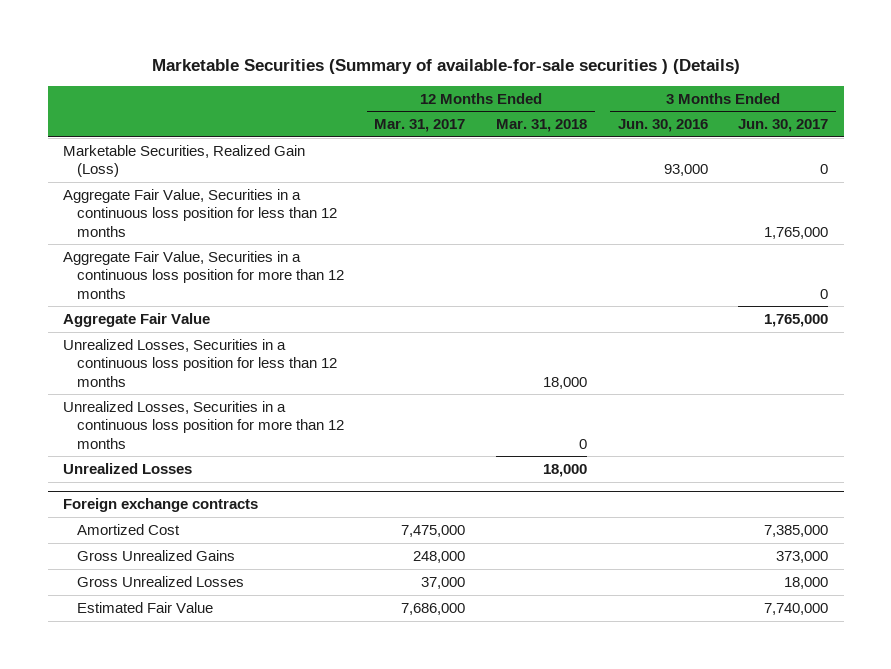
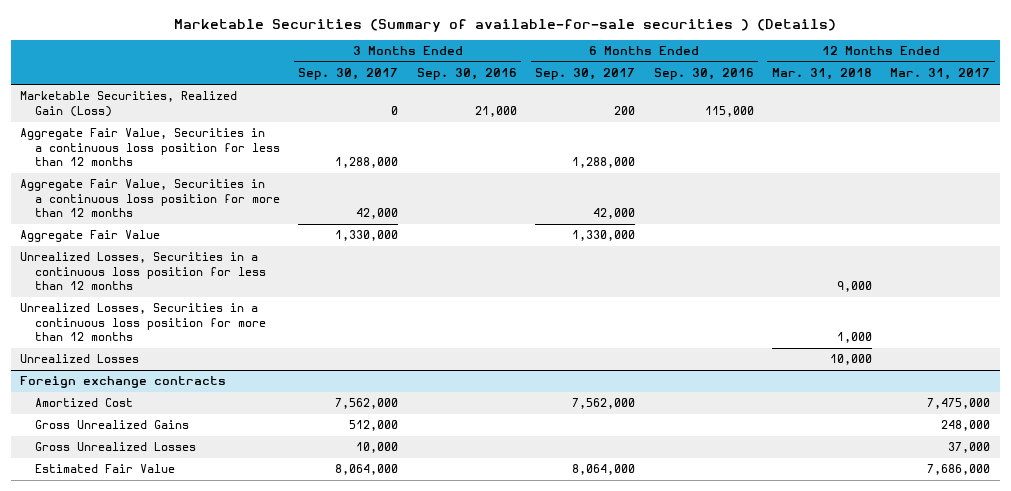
- | 12 Months Ended Mar. 31, 2017 | 12 Months Ended Mar. 31, 2018 | 3 Months Ended Jun. 30, 2016 | 3 Months Ended Jun. 30, 2017
+ | 3 Months Ended Sep. 30, 2017 | 3 Months Ended Sep. 30, 2016 | 6 Months Ended Sep. 30, 2017 | 6 Months Ended Sep. 30, 2016 | 12 Months Ended Mar. 31, 2018 | 12 Months Ended Mar. 31, 2017
- Unrealized Losses, Securities in a continuous loss position for less than 12 months | | 18,000 | |
- Unrealized Losses, Securities in a continuous loss position for more than 12 months | | 0 | |
- Unrealized Losses | | 18,000 | |
+ Unrealized Losses, Securities in a continuous loss position for less than 12 months | | | | | 9,000 |
+ Unrealized Losses, Securities in a continuous loss position for more than 12 months | | | | | 1,000 |
+ Unrealized Losses | | | | | 10,000 |

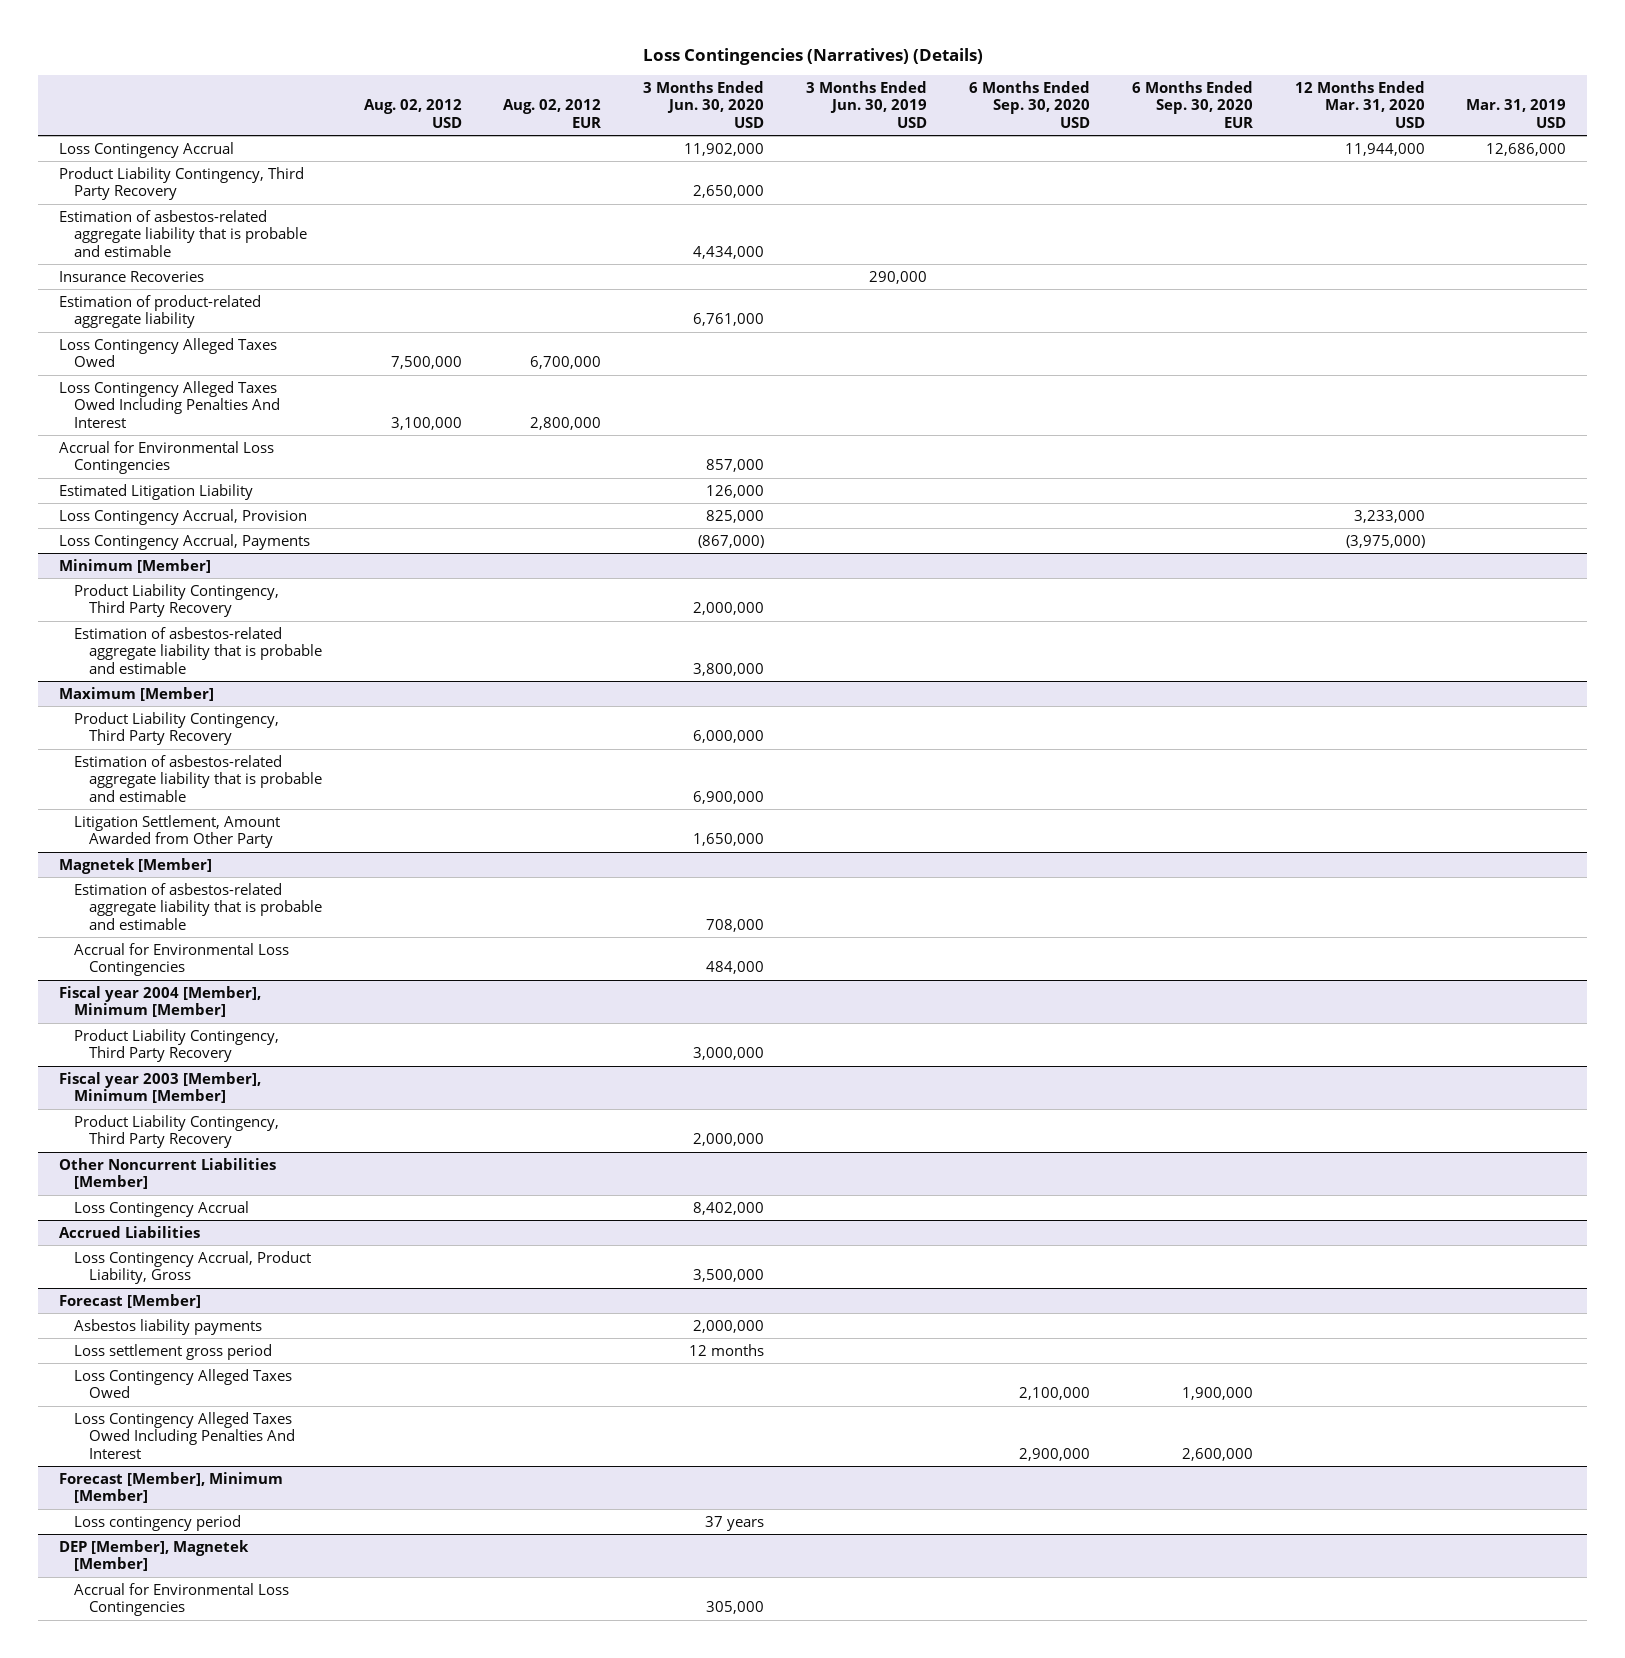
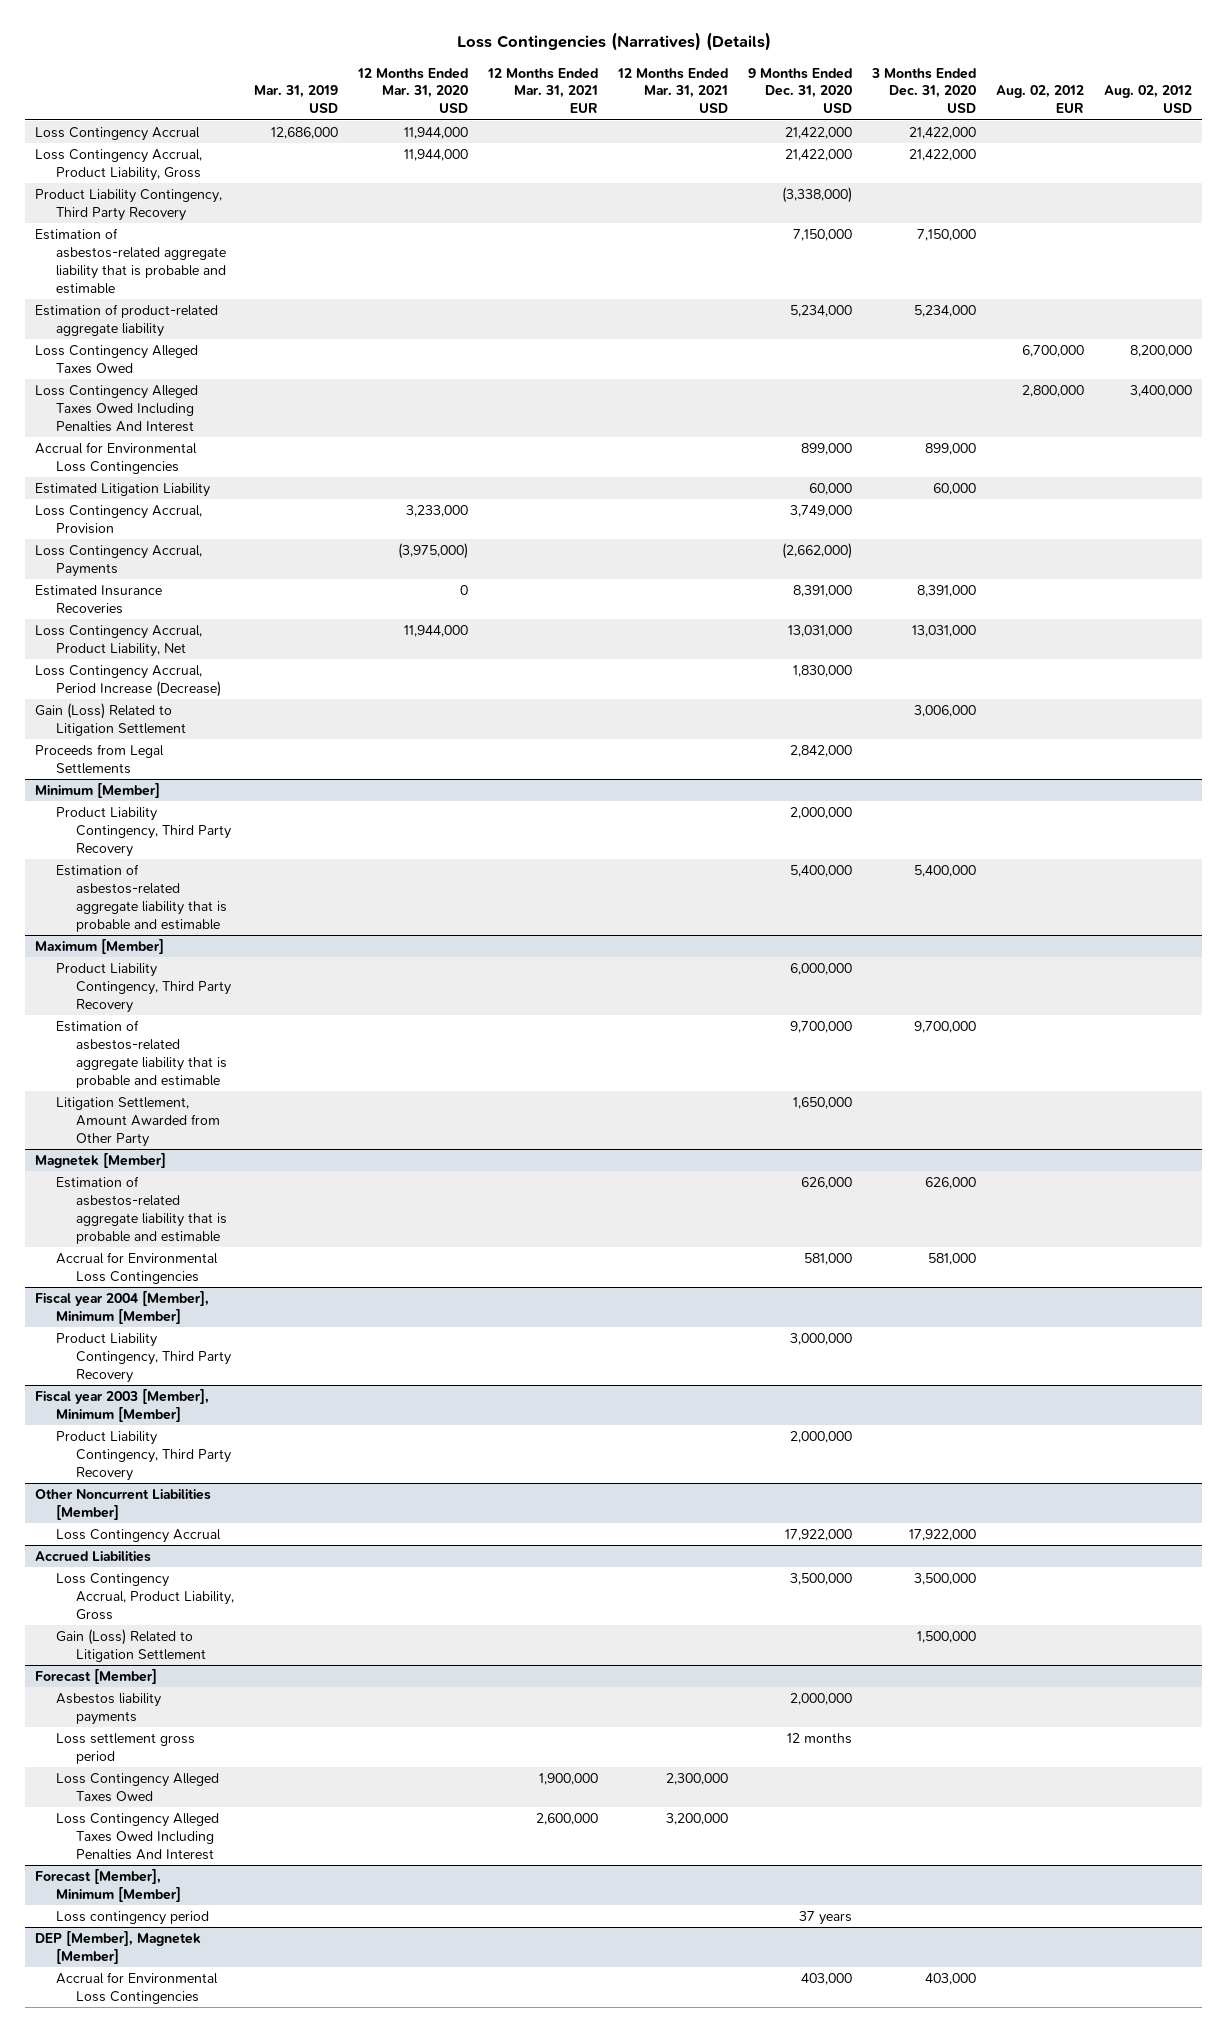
- | Aug. 02, 2012 USD | Aug. 02, 2012 EUR | 3 Months Ended Jun. 30, 2020 USD | 3 Months Ended Jun. 30, 2019 USD | 6 Months Ended Sep. 30, 2020 USD | 6 Months Ended Sep. 30, 2020 EUR | 12 Months Ended Mar. 31, 2020 USD | Mar. 31, 2019 USD
+ | Mar. 31, 2019 USD | 12 Months Ended Mar. 31, 2020 USD | 12 Months Ended Mar. 31, 2021 EUR | 12 Months Ended Mar. 31, 2021 USD | 9 Months Ended Dec. 31, 2020 USD | 3 Months Ended Dec. 31, 2020 USD | Aug. 02, 2012 EUR | Aug. 02, 2012 USD
+ Loss Contingency Accrual, Product Liability, Gross | | 11,944,000 | | | 21,422,000 | 21,422,000 | |
- Insurance Recoveries | | | | 290,000 | | | |
- Loss Contingency Alleged Taxes Owed | 7,500,000 | 6,700,000 | | | | | |
- Loss Contingency Alleged Taxes Owed Including Penalties And Interest | 3,100,000 | 2,800,000 | | | | | |
+ Loss Contingency Alleged Taxes Owed | | | | | | | 6,700,000 | 8,200,000
+ Loss Contingency Alleged Taxes Owed Including Penalties And Interest | | | | | | | 2,800,000 | 3,400,000
+ Estimated Insurance Recoveries | | 0 | | | 8,391,000 | 8,391,000 | |
+ Loss Contingency Accrual, Product Liability, Net | | 11,944,000 | | | 13,031,000 | 13,031,000 | |
+ Loss Contingency Accrual, Period Increase (Decrease) | | | | | 1,830,000 | | |
+ Gain (Loss) Related to Litigation Settlement | | | | | | 3,006,000 | |
+ Proceeds from Legal Settlements | | | | | 2,842,000 | | |
@ Accrued Liabilities
+ Gain (Loss) Related to Litigation Settlement | | | | | | 1,500,000 | |

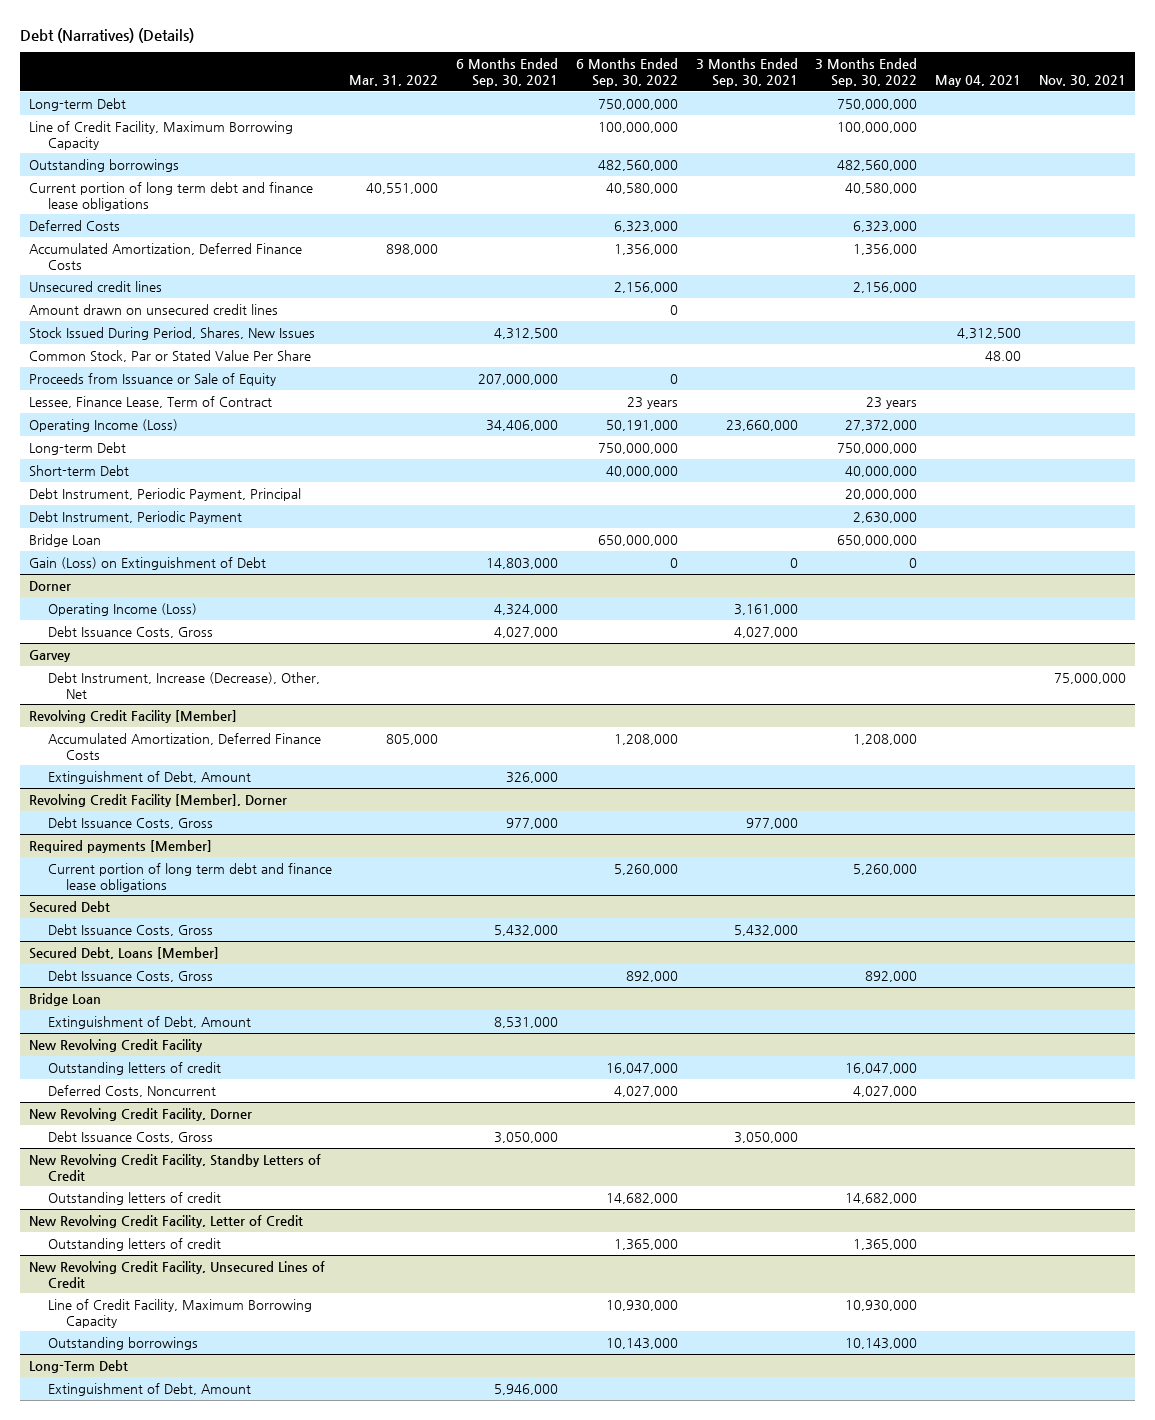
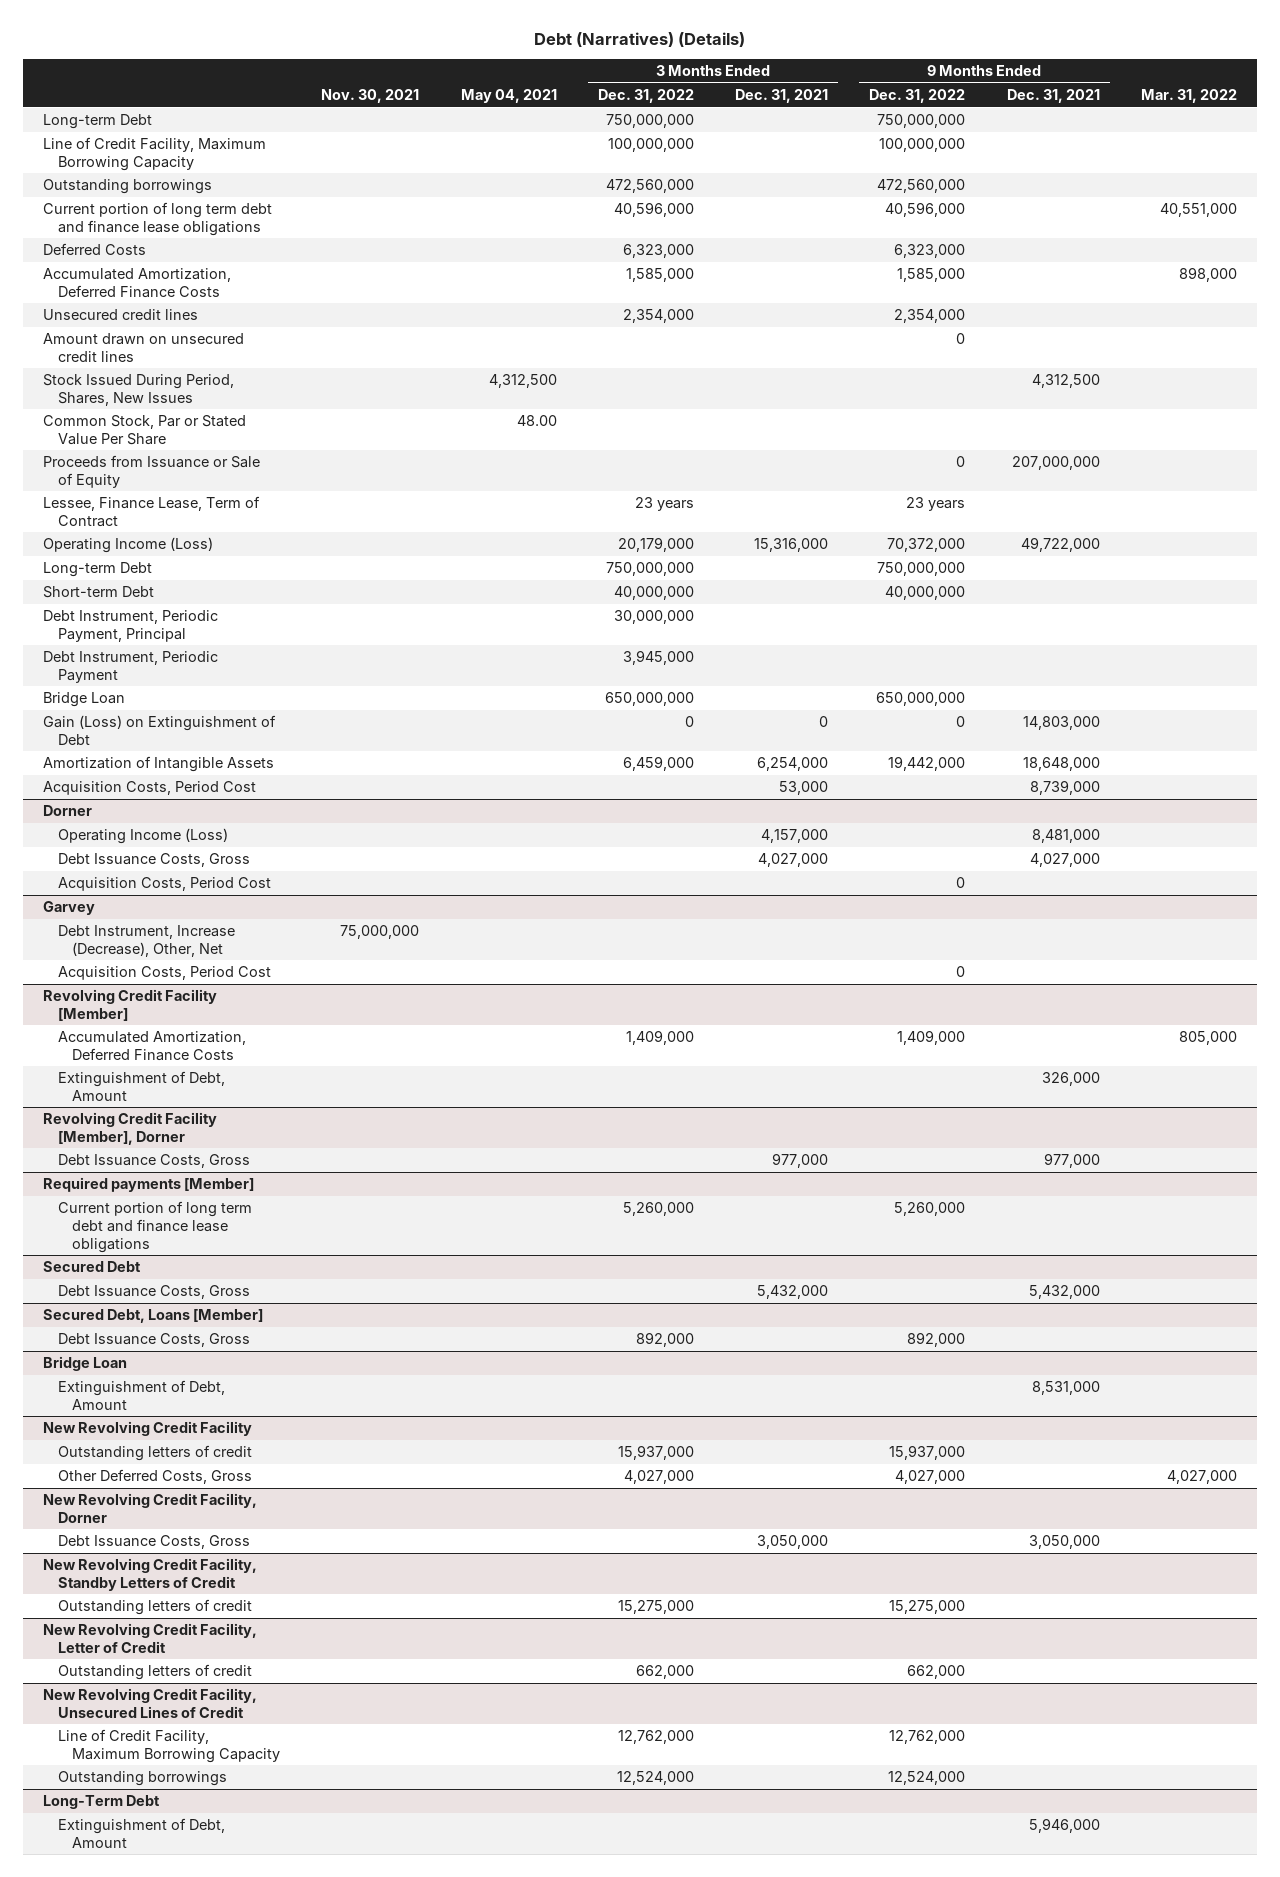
- | Mar. 31, 2022 | 6 Months Ended Sep. 30, 2021 | 6 Months Ended Sep. 30, 2022 | 3 Months Ended Sep. 30, 2021 | 3 Months Ended Sep. 30, 2022 | May 04, 2021 | Nov. 30, 2021
+ | Nov. 30, 2021 | May 04, 2021 | 3 Months Ended Dec. 31, 2022 | 3 Months Ended Dec. 31, 2021 | 9 Months Ended Dec. 31, 2022 | 9 Months Ended Dec. 31, 2021 | Mar. 31, 2022
+ Amortization of Intangible Assets | | | 6,459,000 | 6,254,000 | 19,442,000 | 18,648,000 |
+ Acquisition Costs, Period Cost | | | | 53,000 | | 8,739,000 |
@ Dorner
+ Acquisition Costs, Period Cost | | | | | 0 | |
@ Garvey
+ Acquisition Costs, Period Cost | | | | | 0 | |
@ New Revolving Credit Facility
- Deferred Costs, Noncurrent | | | 4,027,000 | | 4,027,000 | |
+ Other Deferred Costs, Gross | | | 4,027,000 | | 4,027,000 | | 4,027,000

